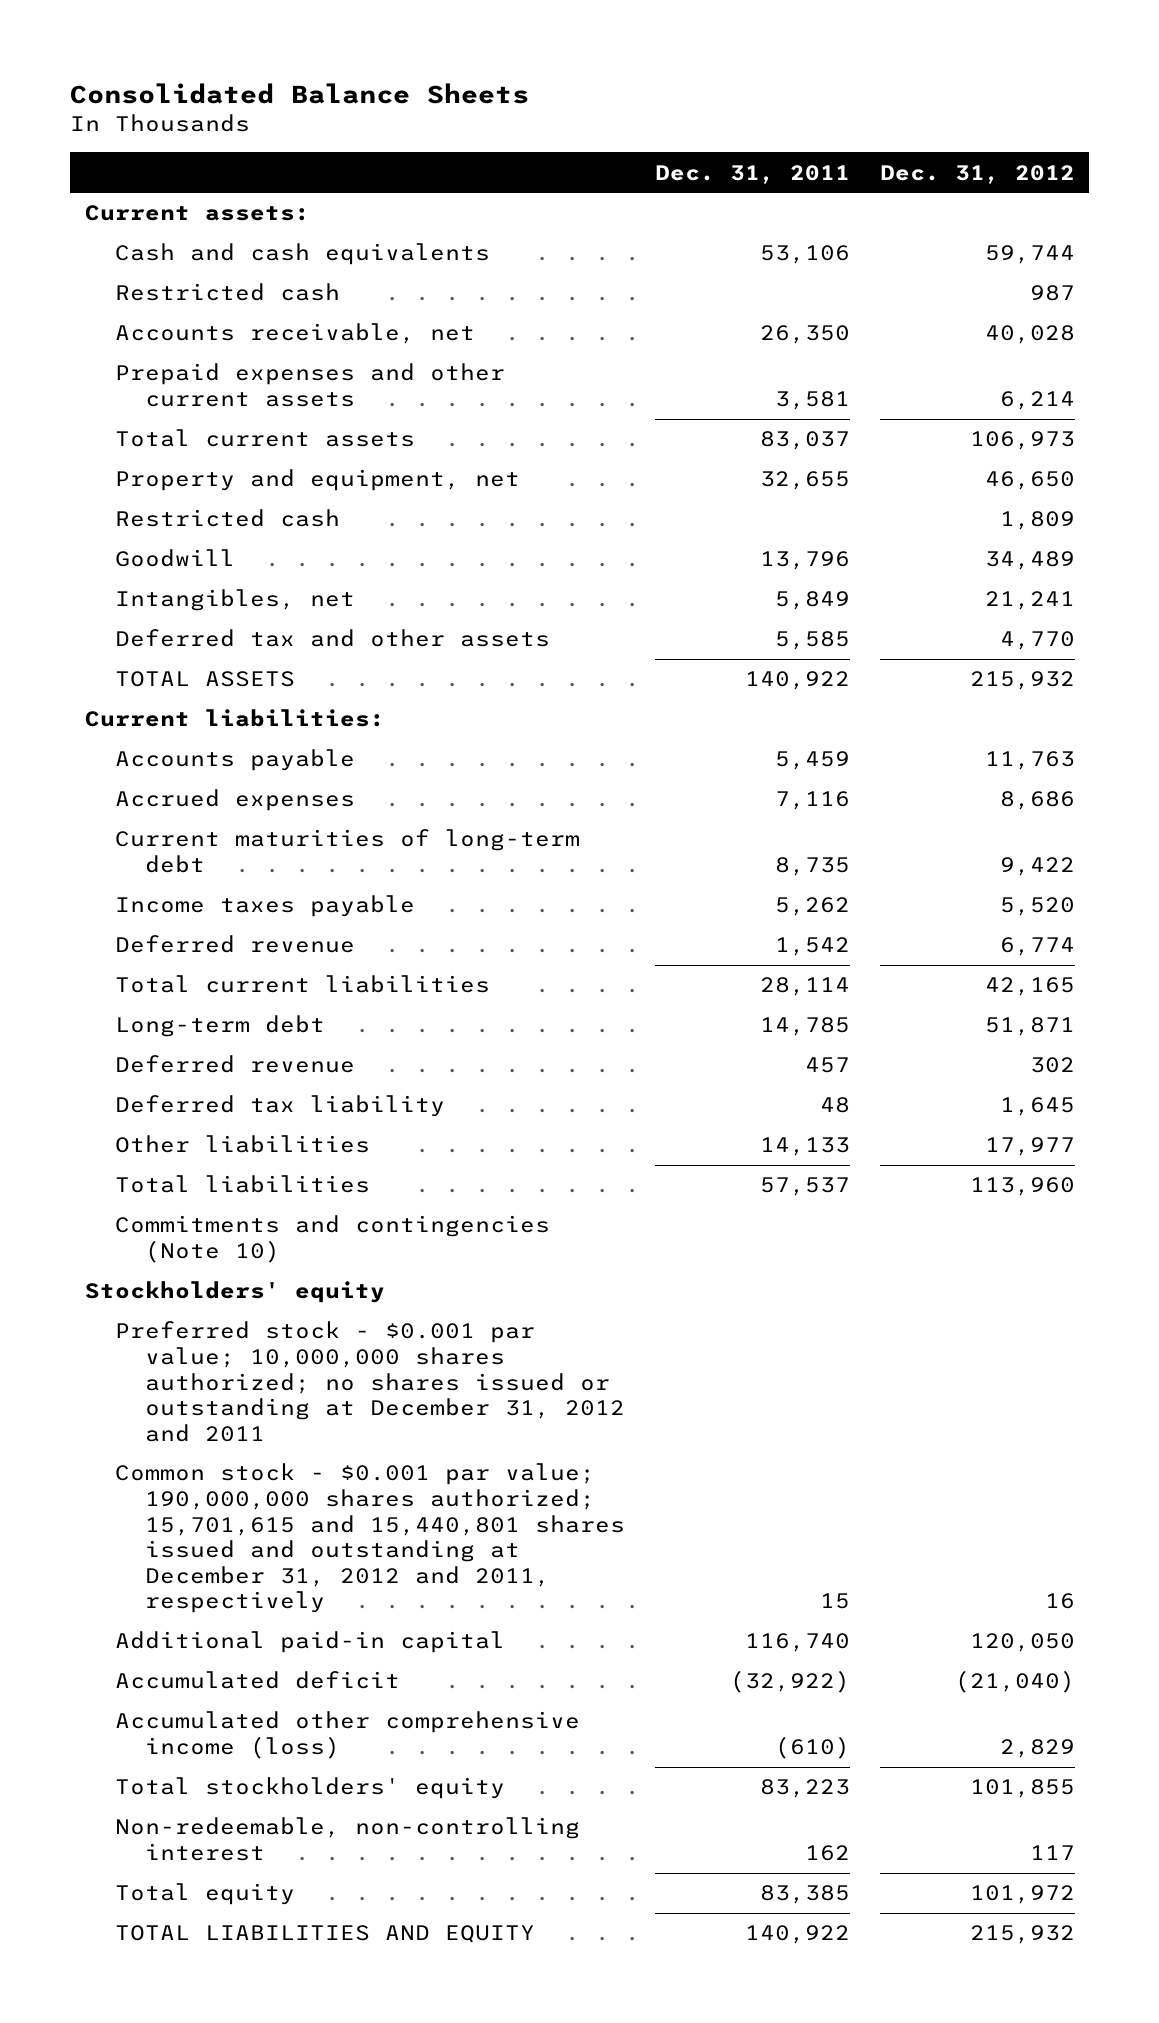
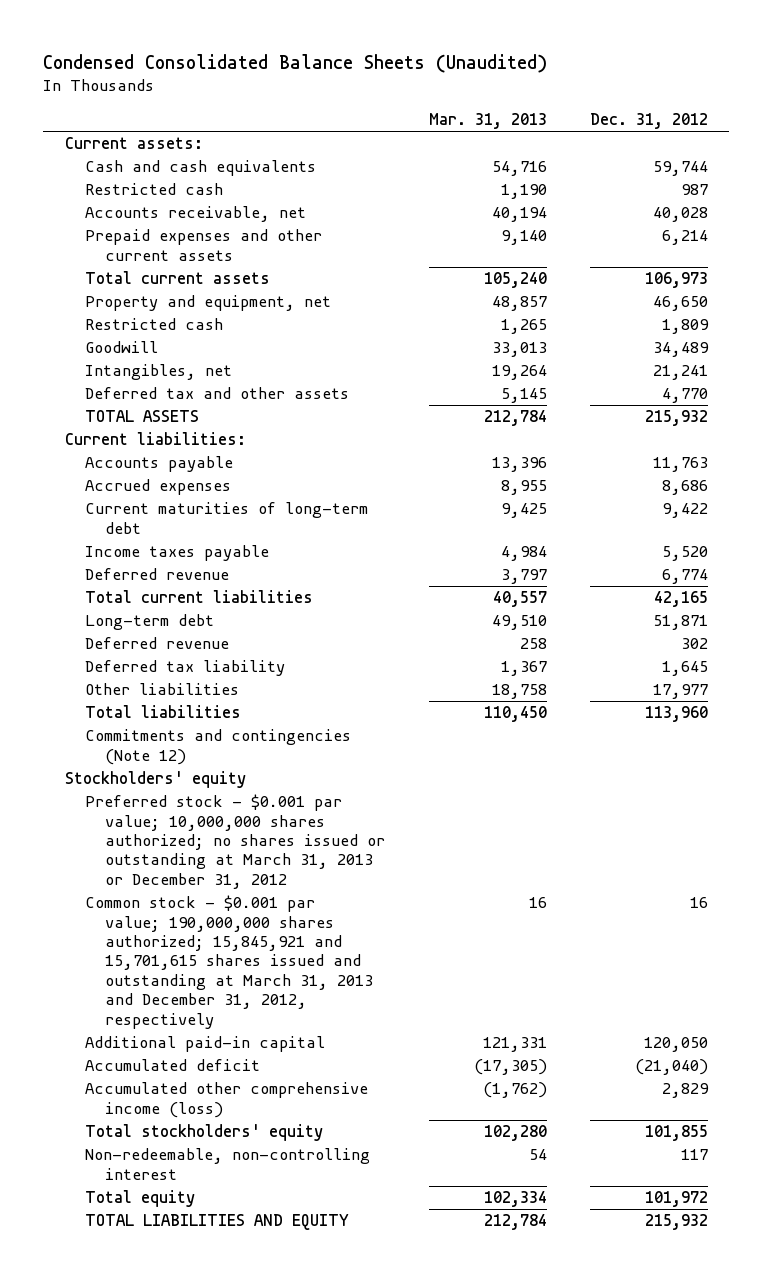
- Consolidated Balance Sheets
+ Condensed Consolidated Balance Sheets (Unaudited)
- | Dec. 31, 2011 | Dec. 31, 2012
+ | Mar. 31, 2013 | Dec. 31, 2012
- Commitments and contingencies (Note 10)
+ Commitments and contingencies (Note 12)
- Preferred stock - $0.001 par value; 10,000,000 shares authorized; no shares issued or outstanding at December 31, 2012 and 2011
- Common stock - $0.001 par value; 190,000,000 shares authorized; 15,701,615 and 15,440,801 shares issued and outstanding at December 31, 2012 and 2011, respectively | 15 | 16
+ Preferred stock - $0.001 par value; 10,000,000 shares authorized; no shares issued or outstanding at March 31, 2013 or December 31, 2012
+ Common stock - $0.001 par value; 190,000,000 shares authorized; 15,845,921 and 15,701,615 shares issued and outstanding at March 31, 2013 and December 31, 2012, respectively | 16 | 16

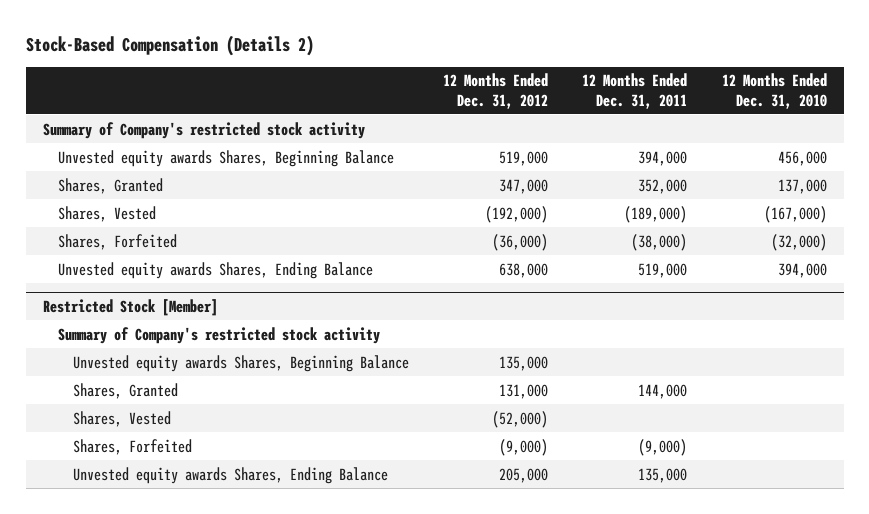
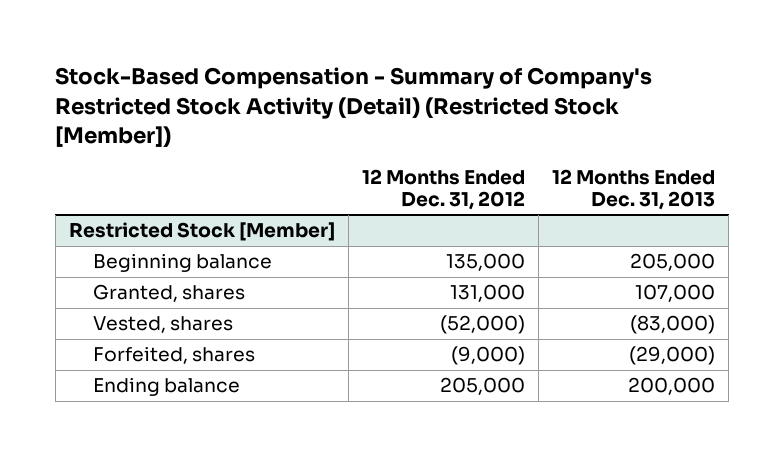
- Stock-Based Compensation (Details 2)
+ Stock-Based Compensation - Summary of Company's Restricted Stock Activity (Detail) (Restricted Stock [Member])
- | 12 Months Ended Dec. 31, 2012 | 12 Months Ended Dec. 31, 2011 | 12 Months Ended Dec. 31, 2010
+ | 12 Months Ended Dec. 31, 2012 | 12 Months Ended Dec. 31, 2013
- Summary of Company's restricted stock activity
- Unvested equity awards Shares, Beginning Balance | 519,000 | 394,000 | 456,000
- Shares, Granted | 347,000 | 352,000 | 137,000
- Shares, Vested | (192,000) | (189,000) | (167,000)
- Shares, Forfeited | (36,000) | (38,000) | (32,000)
- Unvested equity awards Shares, Ending Balance | 638,000 | 519,000 | 394,000
@ Restricted Stock [Member]
- Summary of Company's restricted stock activity
- Unvested equity awards Shares, Beginning Balance | 135,000 | |
- Shares, Granted | 131,000 | 144,000 |
- Shares, Vested | (52,000) | |
- Shares, Forfeited | (9,000) | (9,000) |
- Unvested equity awards Shares, Ending Balance | 205,000 | 135,000 |
+ Beginning balance | 135,000 | 205,000
+ Granted, shares | 131,000 | 107,000
+ Vested, shares | (52,000) | (83,000)
+ Forfeited, shares | (9,000) | (29,000)
+ Ending balance | 205,000 | 200,000

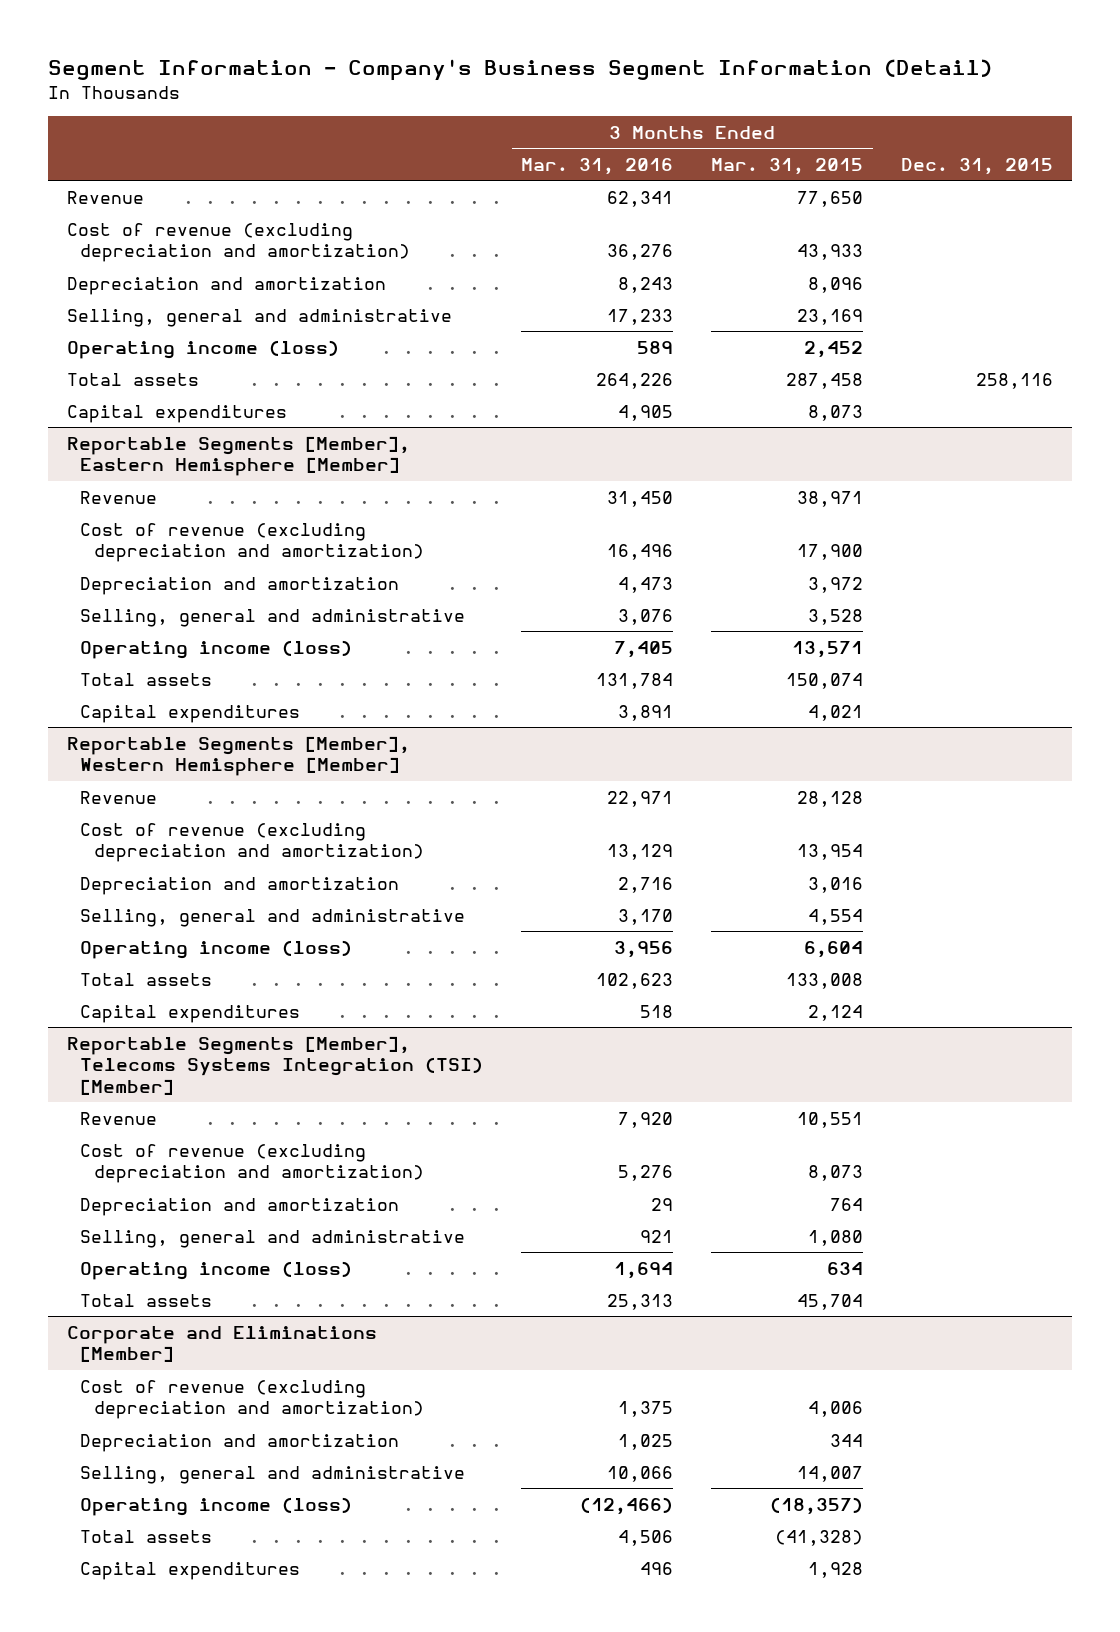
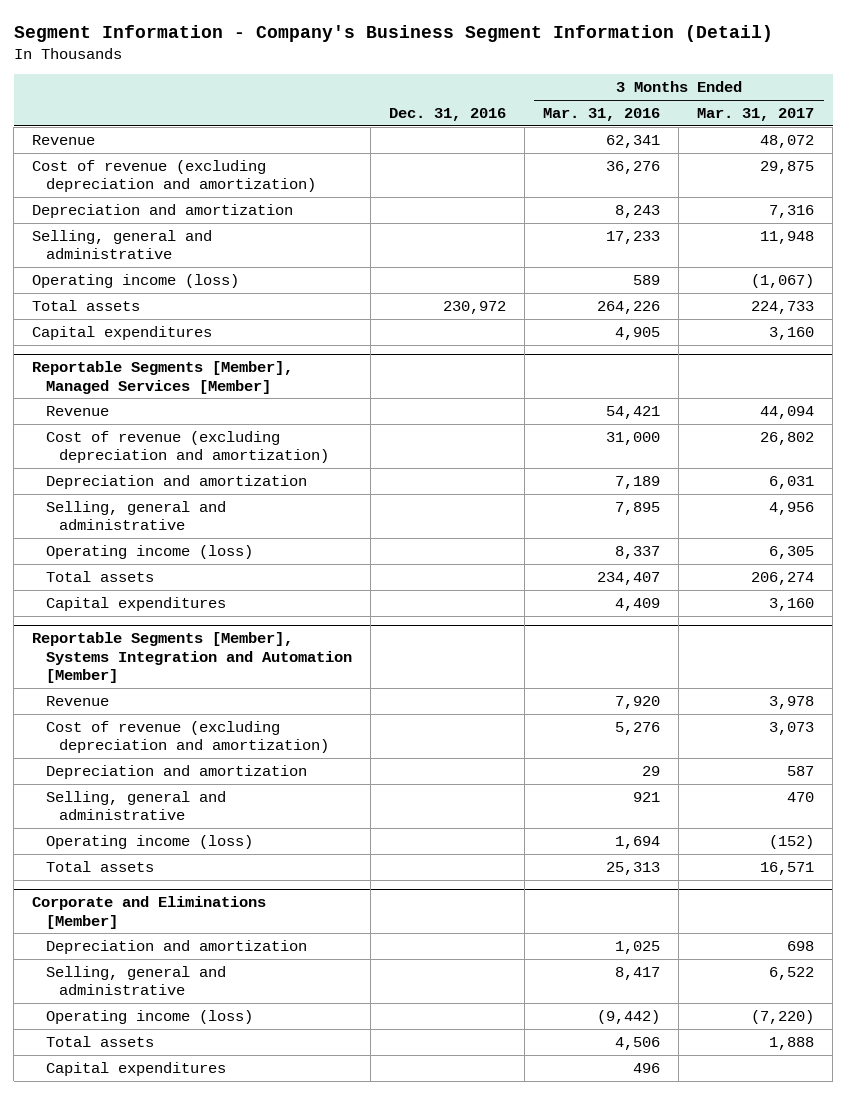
- | 3 Months Ended Mar. 31, 2016 | 3 Months Ended Mar. 31, 2015 | Dec. 31, 2015
+ | Dec. 31, 2016 | 3 Months Ended Mar. 31, 2016 | 3 Months Ended Mar. 31, 2017
- Reportable Segments [Member], Eastern Hemisphere [Member]
- Revenue | 31,450 | 38,971 |
- Cost of revenue (excluding depreciation and amortization) | 16,496 | 17,900 |
- Depreciation and amortization | 4,473 | 3,972 |
- Selling, general and administrative | 3,076 | 3,528 |
- Operating income (loss) | 7,405 | 13,571 |
- Total assets | 131,784 | 150,074 |
- Capital expenditures | 3,891 | 4,021 |
- Reportable Segments [Member], Western Hemisphere [Member]
- Revenue | 22,971 | 28,128 |
- Cost of revenue (excluding depreciation and amortization) | 13,129 | 13,954 |
- Depreciation and amortization | 2,716 | 3,016 |
- Selling, general and administrative | 3,170 | 4,554 |
- Operating income (loss) | 3,956 | 6,604 |
- Total assets | 102,623 | 133,008 |
- Capital expenditures | 518 | 2,124 |
- Reportable Segments [Member], Telecoms Systems Integration (TSI) [Member]
+ Reportable Segments [Member], Managed Services [Member]
+ Revenue | | 54,421 | 44,094
+ Cost of revenue (excluding depreciation and amortization) | | 31,000 | 26,802
+ Depreciation and amortization | | 7,189 | 6,031
+ Selling, general and administrative | | 7,895 | 4,956
+ Operating income (loss) | | 8,337 | 6,305
+ Total assets | | 234,407 | 206,274
+ Capital expenditures | | 4,409 | 3,160
+ Reportable Segments [Member], Systems Integration and Automation [Member]
@ Corporate and Eliminations [Member]
- Cost of revenue (excluding depreciation and amortization) | 1,375 | 4,006 |
- Selling, general and administrative | 10,066 | 14,007 |
- Operating income (loss) | (12,466) | (18,357) |
+ Selling, general and administrative | | 8,417 | 6,522
+ Operating income (loss) | | (9,442) | (7,220)

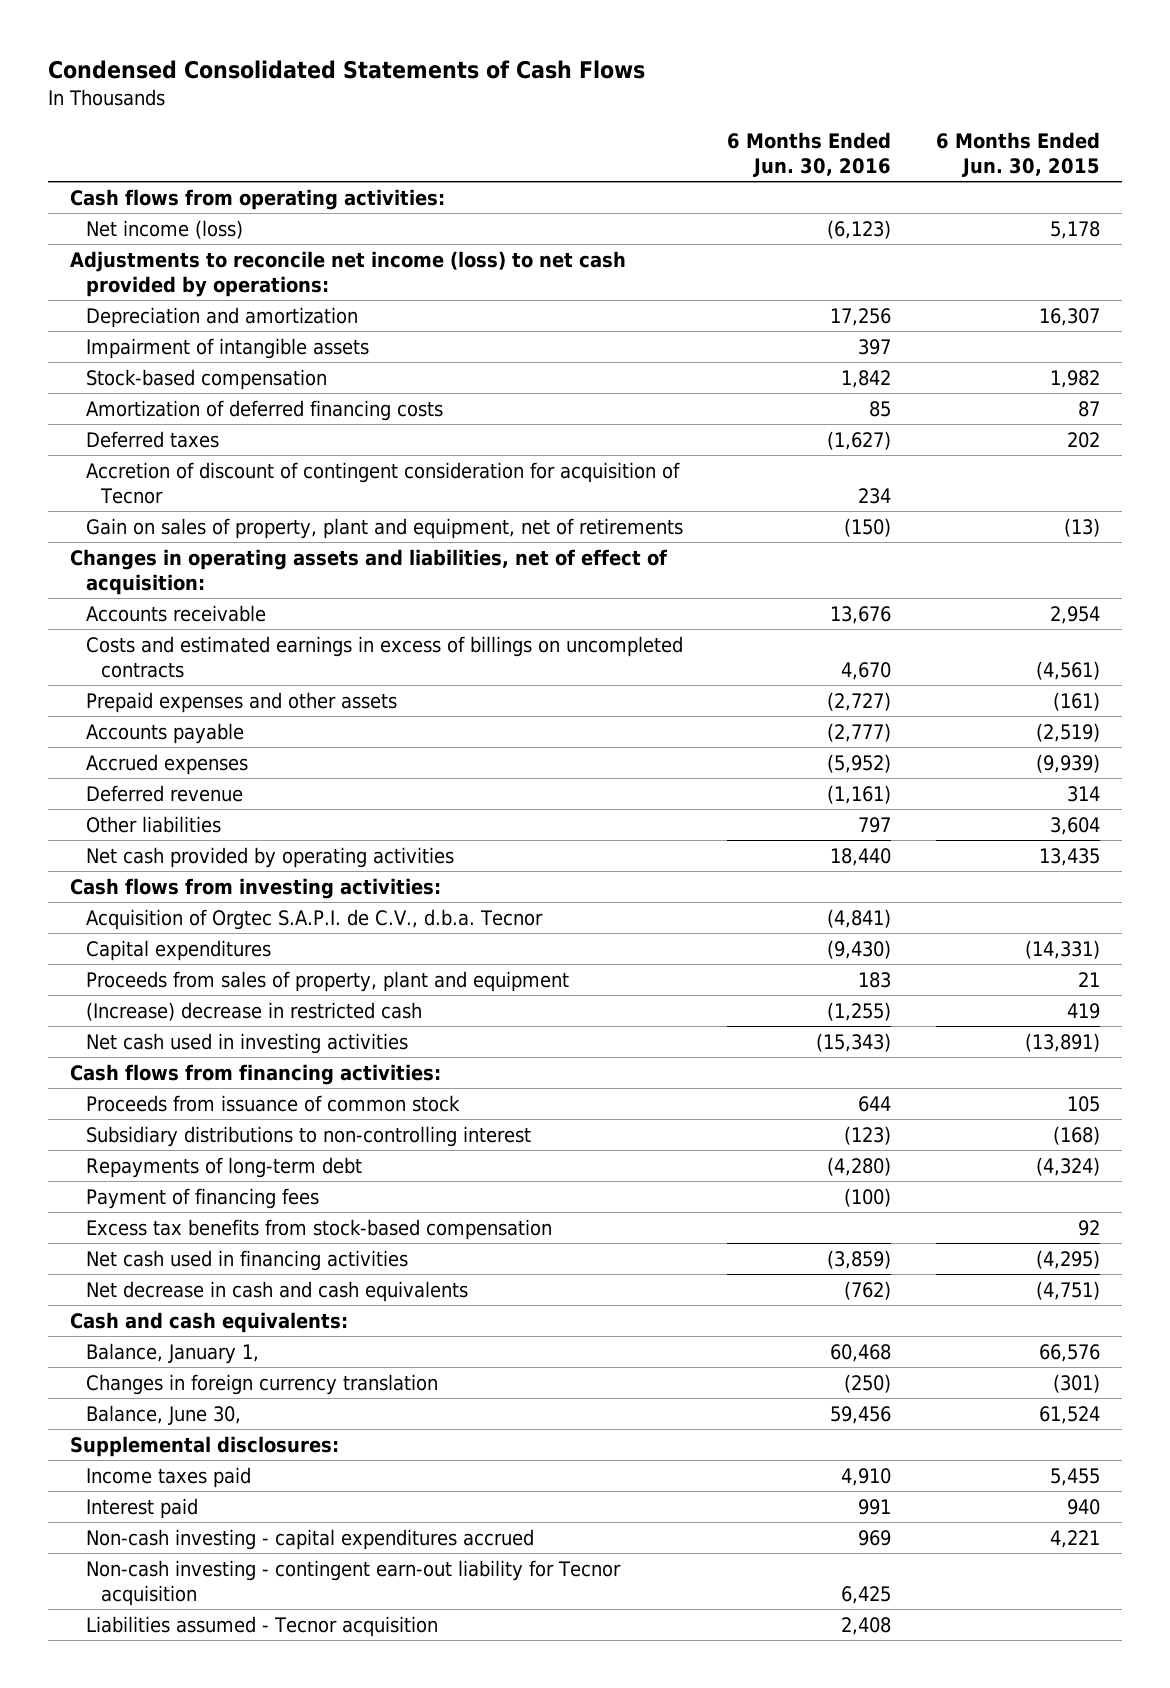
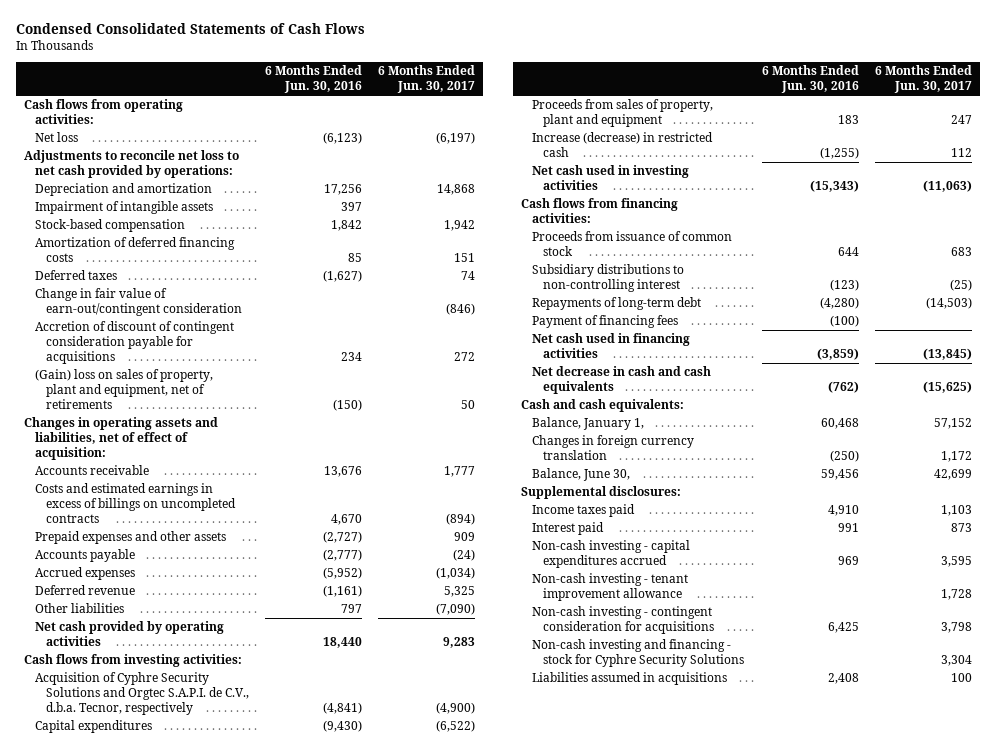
- | 6 Months Ended Jun. 30, 2016 | 6 Months Ended Jun. 30, 2015
+ | 6 Months Ended Jun. 30, 2016 | 6 Months Ended Jun. 30, 2017
- Net income (loss) | (6,123) | 5,178
- Adjustments to reconcile net income (loss) to net cash provided by operations:
+ Net loss | (6,123) | (6,197)
+ Adjustments to reconcile net loss to net cash provided by operations:
- Accretion of discount of contingent consideration for acquisition of Tecnor | 234 |
- Gain on sales of property, plant and equipment, net of retirements | (150) | (13)
+ Change in fair value of earn-out/contingent consideration | | (846)
+ Accretion of discount of contingent consideration payable for acquisitions | 234 | 272
+ (Gain) loss on sales of property, plant and equipment, net of retirements | (150) | 50
- Acquisition of Orgtec S.A.P.I. de C.V., d.b.a. Tecnor | (4,841) |
+ Acquisition of Cyphre Security Solutions and Orgtec S.A.P.I. de C.V., d.b.a. Tecnor, respectively | (4,841) | (4,900)
- (Increase) decrease in restricted cash | (1,255) | 419
+ Increase (decrease) in restricted cash | (1,255) | 112
- Excess tax benefits from stock-based compensation | | 92
- Non-cash investing - contingent earn-out liability for Tecnor acquisition | 6,425 |
- Liabilities assumed - Tecnor acquisition | 2,408 |
+ Non-cash investing - tenant improvement allowance | | 1,728
+ Non-cash investing - contingent consideration for acquisitions | 6,425 | 3,798
+ Non-cash investing and financing - stock for Cyphre Security Solutions | | 3,304
+ Liabilities assumed in acquisitions | 2,408 | 100

